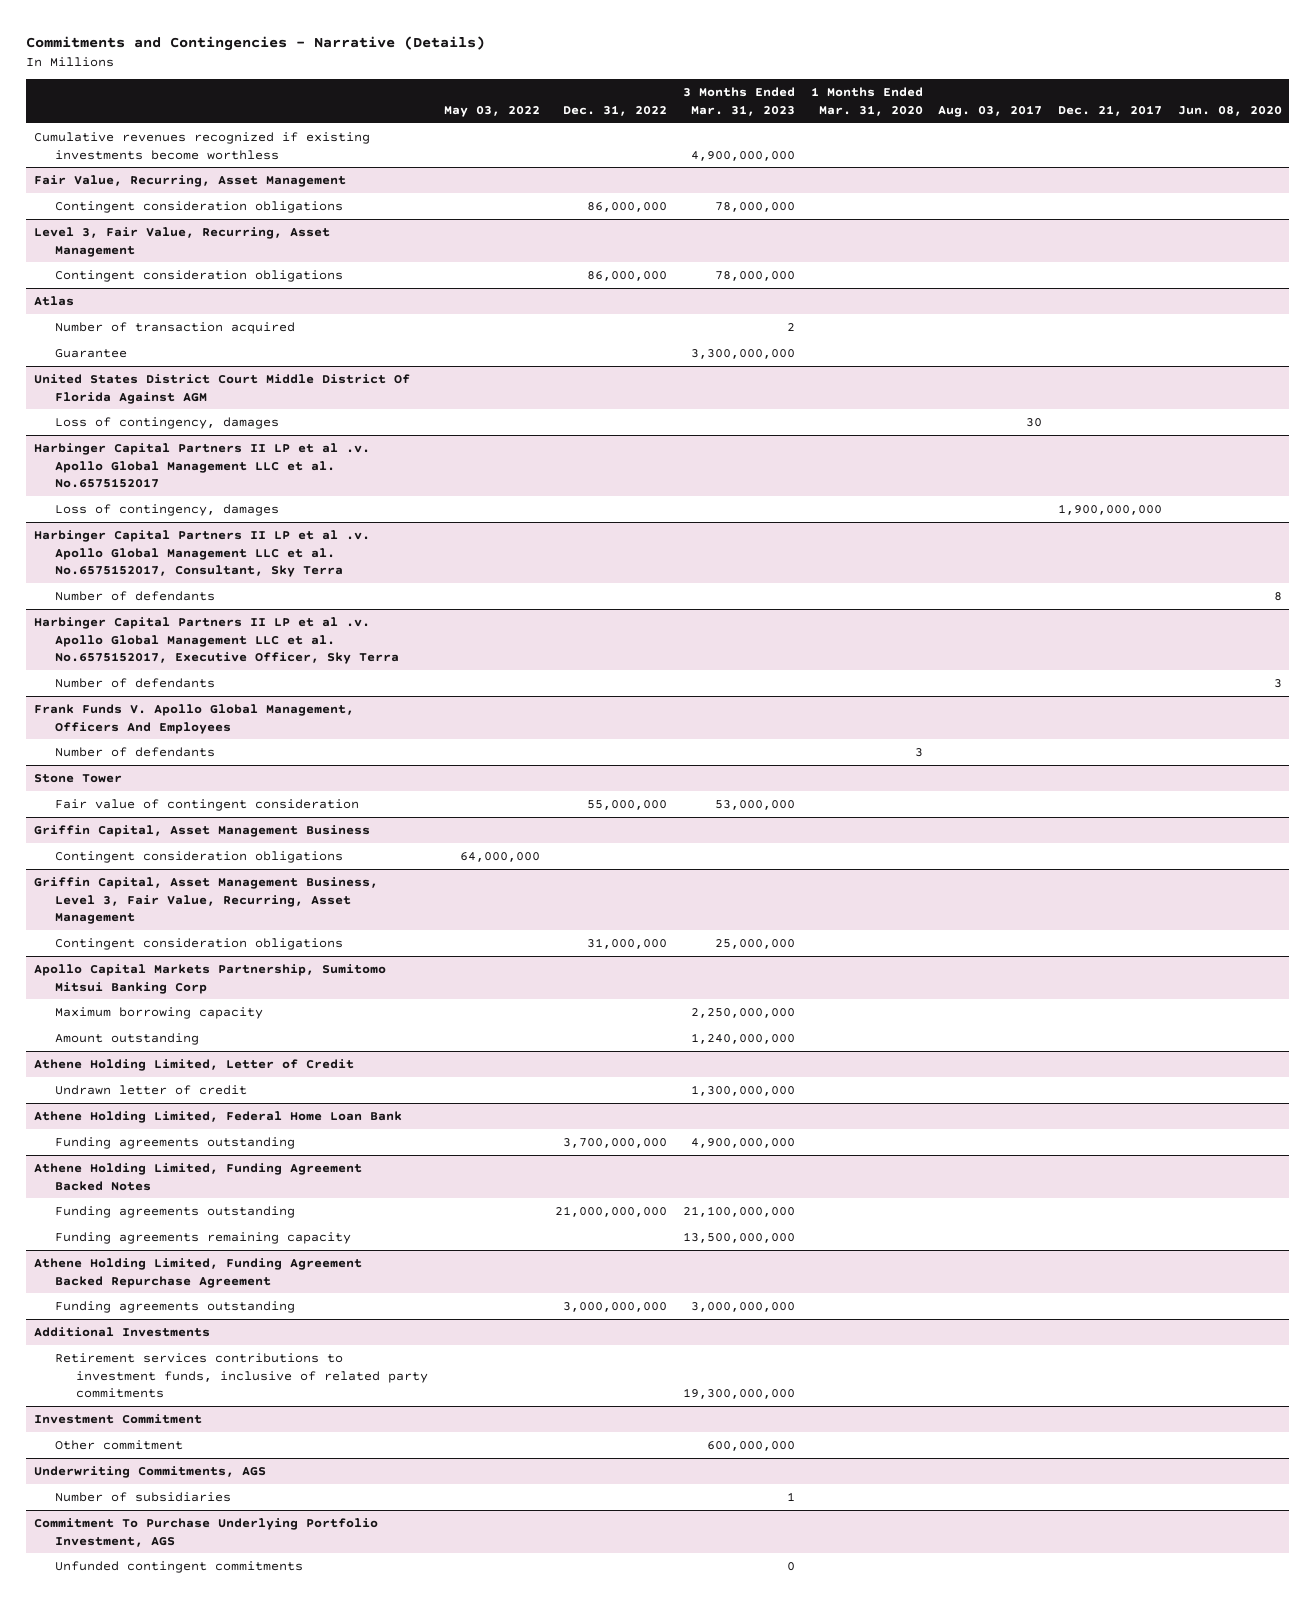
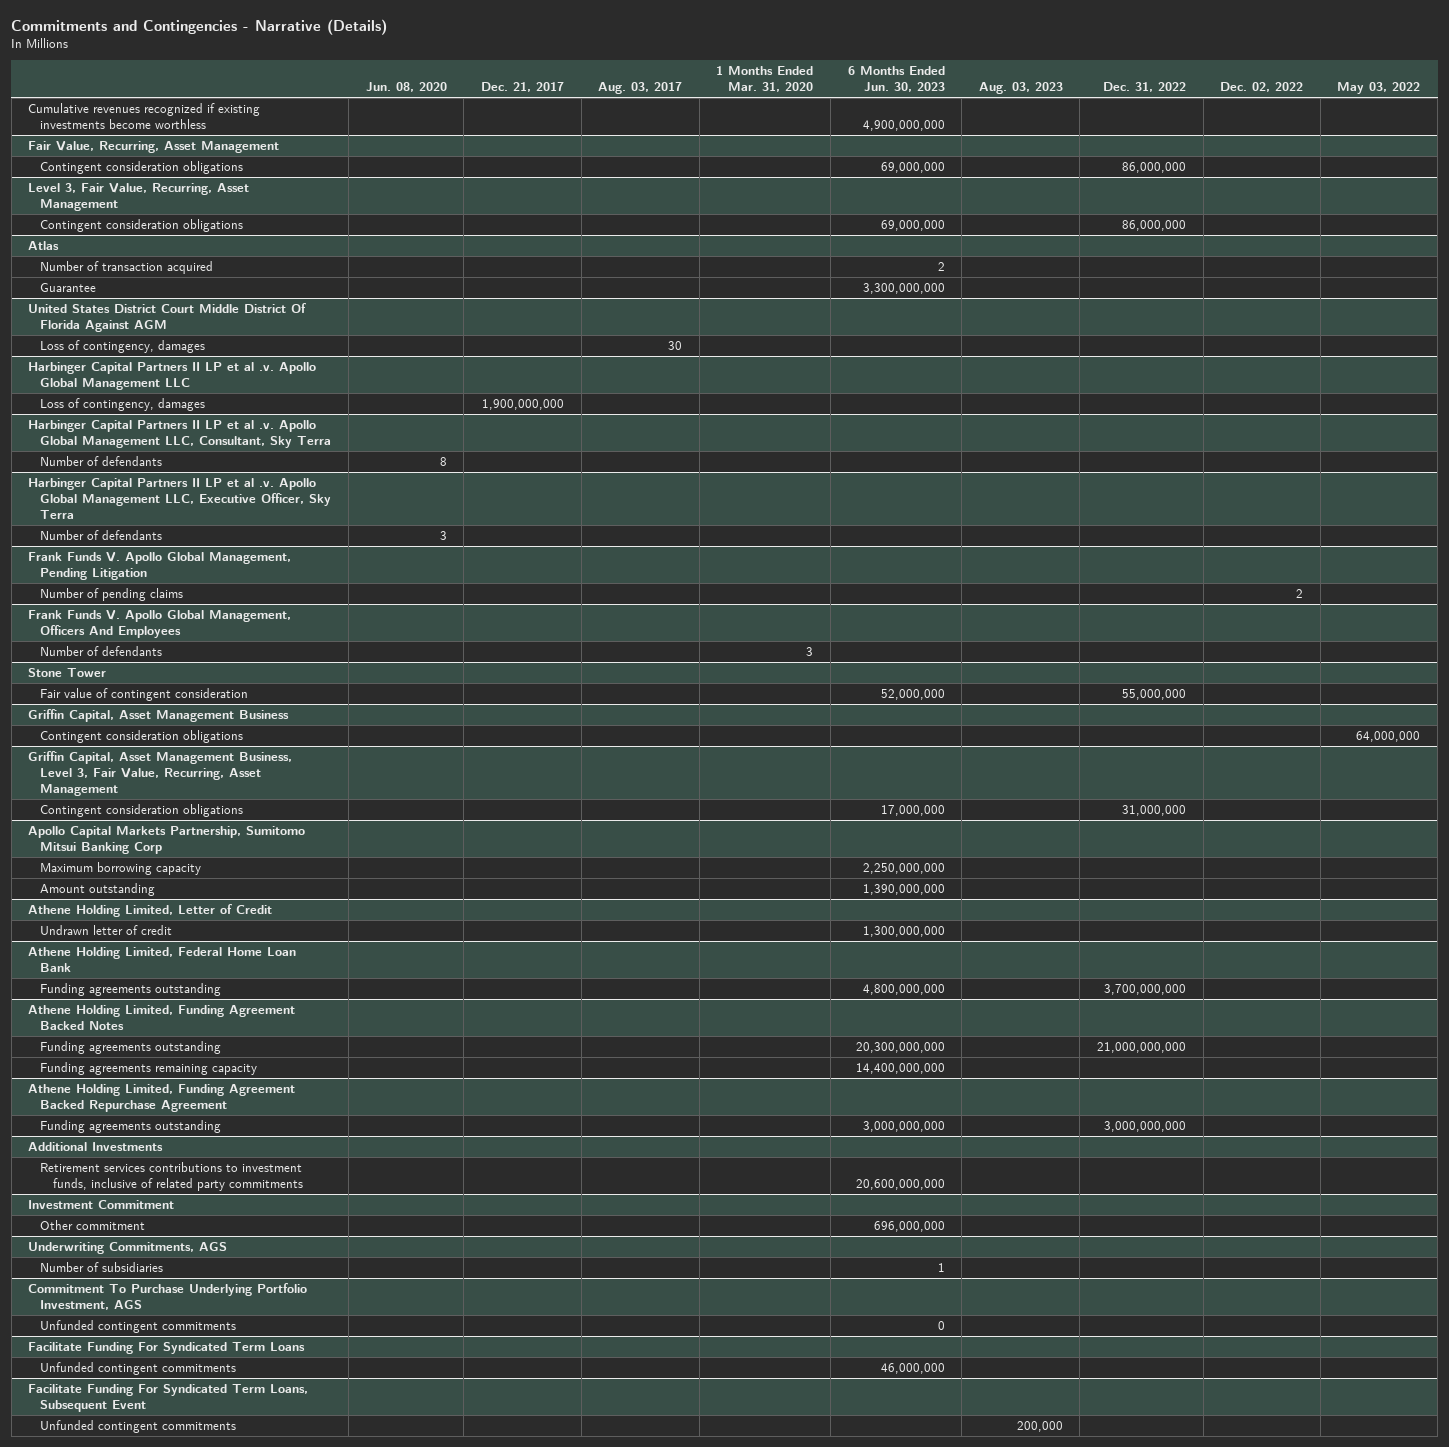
- | May 03, 2022 | Dec. 31, 2022 | 3 Months Ended Mar. 31, 2023 | 1 Months Ended Mar. 31, 2020 | Aug. 03, 2017 | Dec. 21, 2017 | Jun. 08, 2020
+ | Jun. 08, 2020 | Dec. 21, 2017 | Aug. 03, 2017 | 1 Months Ended Mar. 31, 2020 | 6 Months Ended Jun. 30, 2023 | Aug. 03, 2023 | Dec. 31, 2022 | Dec. 02, 2022 | May 03, 2022
- Harbinger Capital Partners II LP et al .v. Apollo Global Management LLC et al. No.6575152017
+ Harbinger Capital Partners II LP et al .v. Apollo Global Management LLC
- Harbinger Capital Partners II LP et al .v. Apollo Global Management LLC et al. No.6575152017, Consultant, Sky Terra
+ Harbinger Capital Partners II LP et al .v. Apollo Global Management LLC, Consultant, Sky Terra
- Harbinger Capital Partners II LP et al .v. Apollo Global Management LLC et al. No.6575152017, Executive Officer, Sky Terra
+ Harbinger Capital Partners II LP et al .v. Apollo Global Management LLC, Executive Officer, Sky Terra
+ Frank Funds V. Apollo Global Management, Pending Litigation
+ Number of pending claims | | | | | | | | 2 |
+ Facilitate Funding For Syndicated Term Loans
+ Unfunded contingent commitments | | | | | 46,000,000 | | | |
+ Facilitate Funding For Syndicated Term Loans, Subsequent Event
+ Unfunded contingent commitments | | | | | | 200,000 | | |

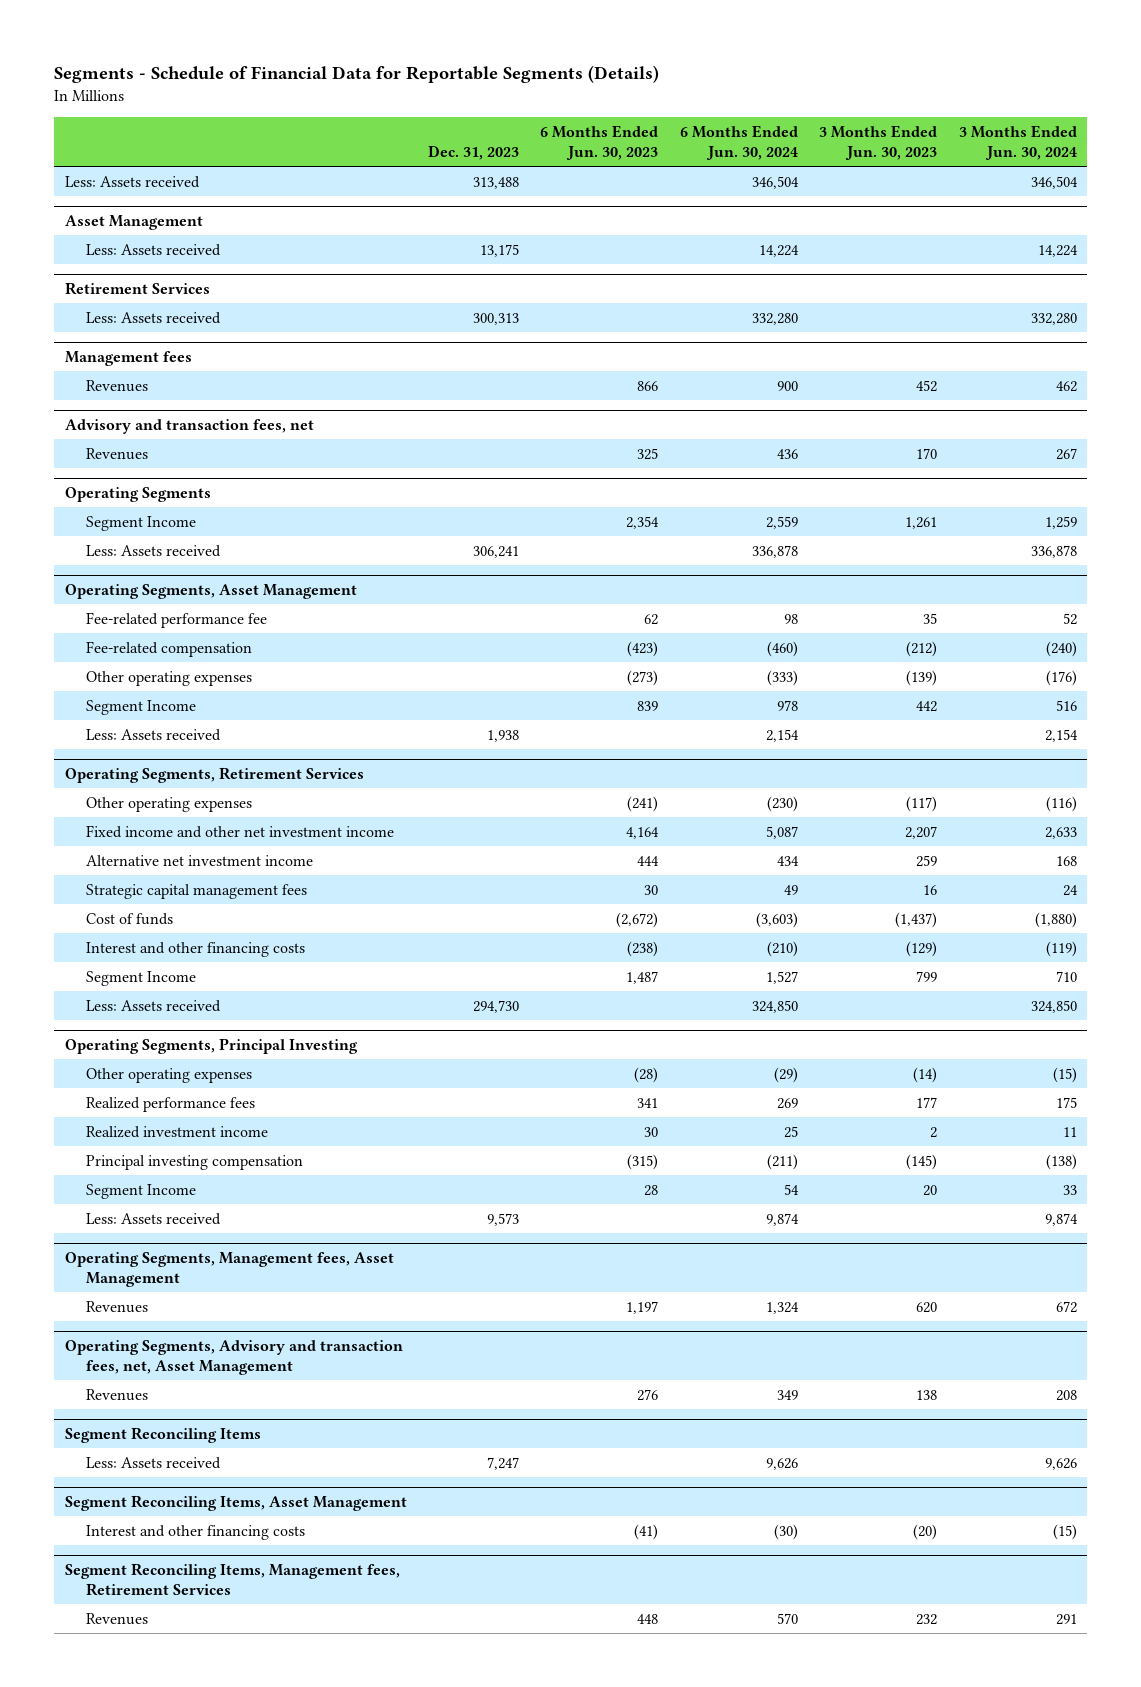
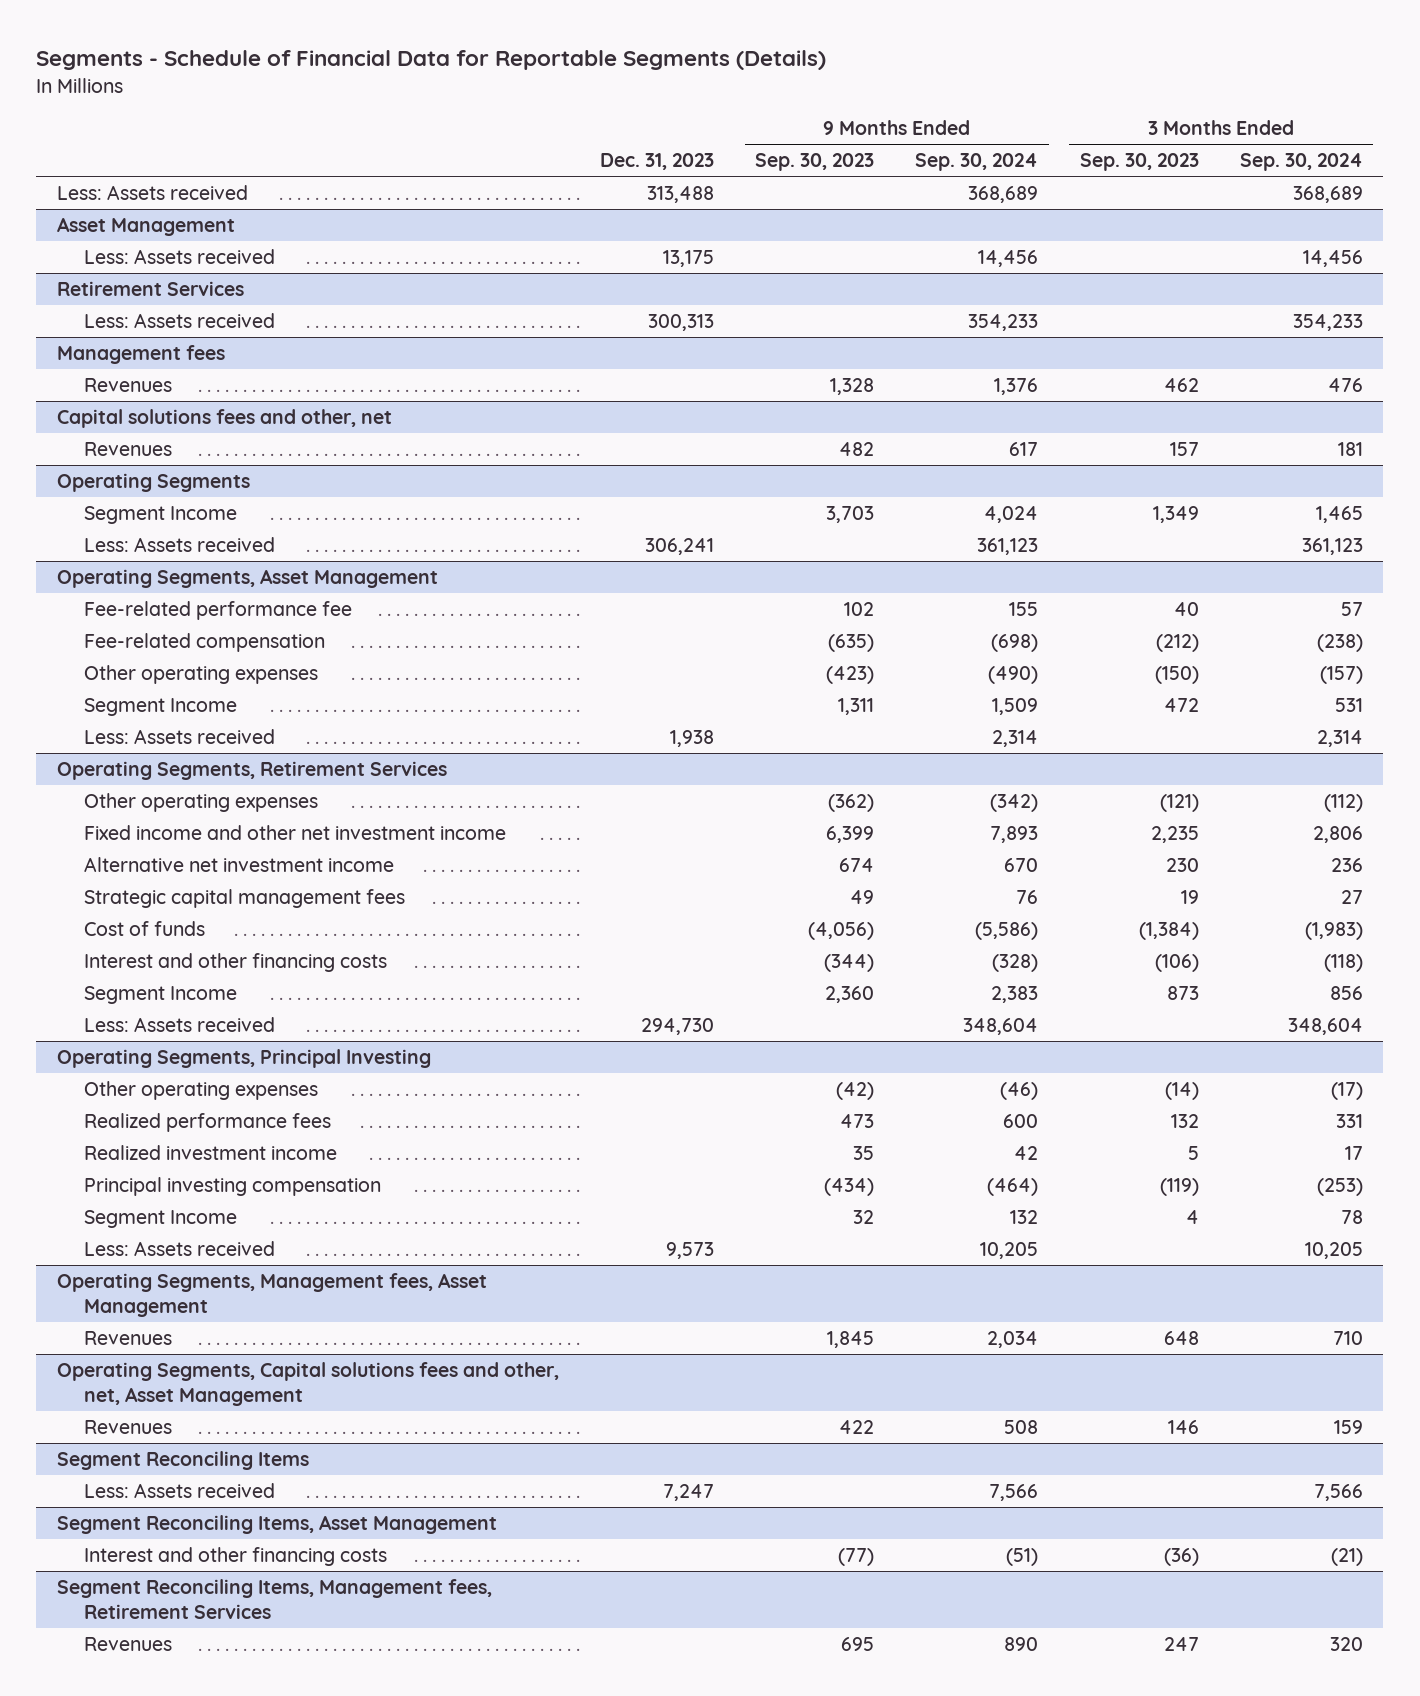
- | Dec. 31, 2023 | 6 Months Ended Jun. 30, 2023 | 6 Months Ended Jun. 30, 2024 | 3 Months Ended Jun. 30, 2023 | 3 Months Ended Jun. 30, 2024
+ | Dec. 31, 2023 | 9 Months Ended Sep. 30, 2023 | 9 Months Ended Sep. 30, 2024 | 3 Months Ended Sep. 30, 2023 | 3 Months Ended Sep. 30, 2024
- Advisory and transaction fees, net
+ Capital solutions fees and other, net
- Operating Segments, Advisory and transaction fees, net, Asset Management
+ Operating Segments, Capital solutions fees and other, net, Asset Management

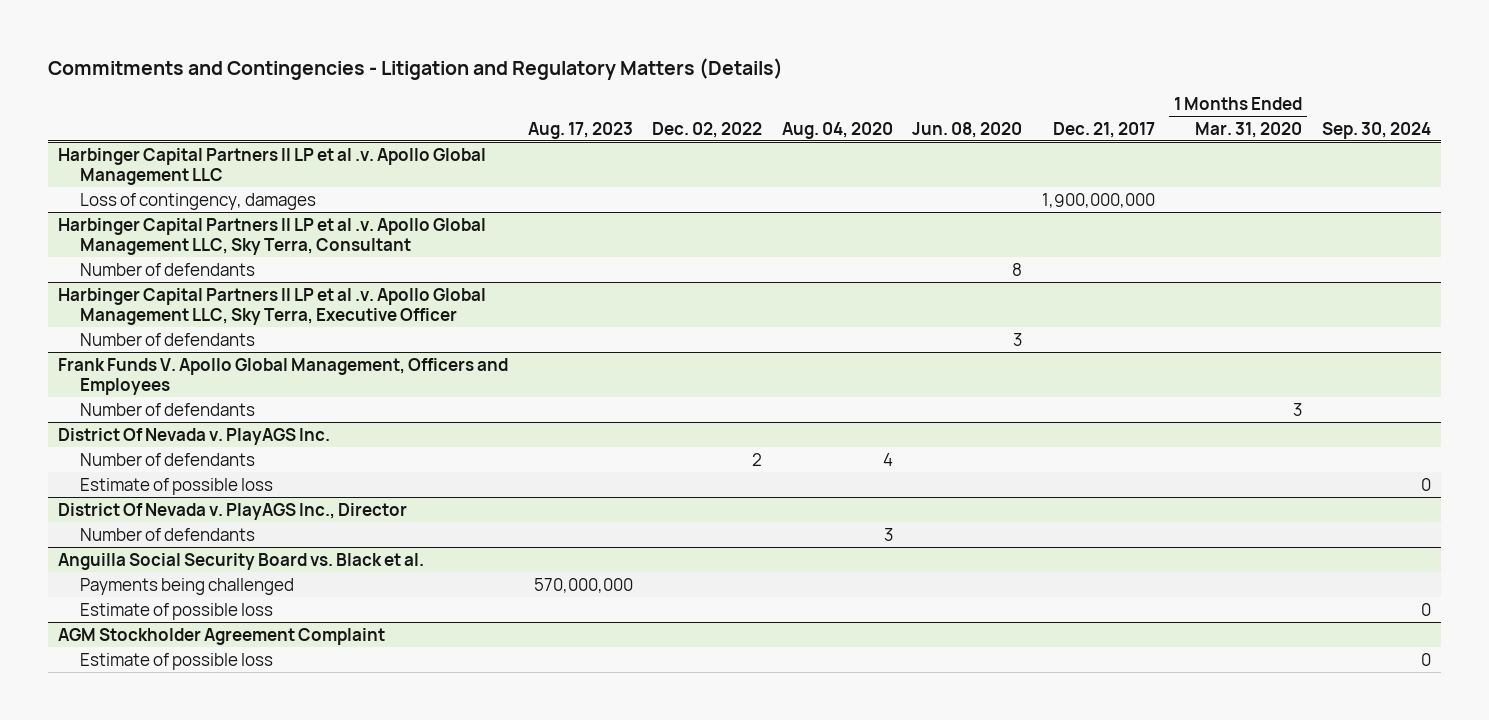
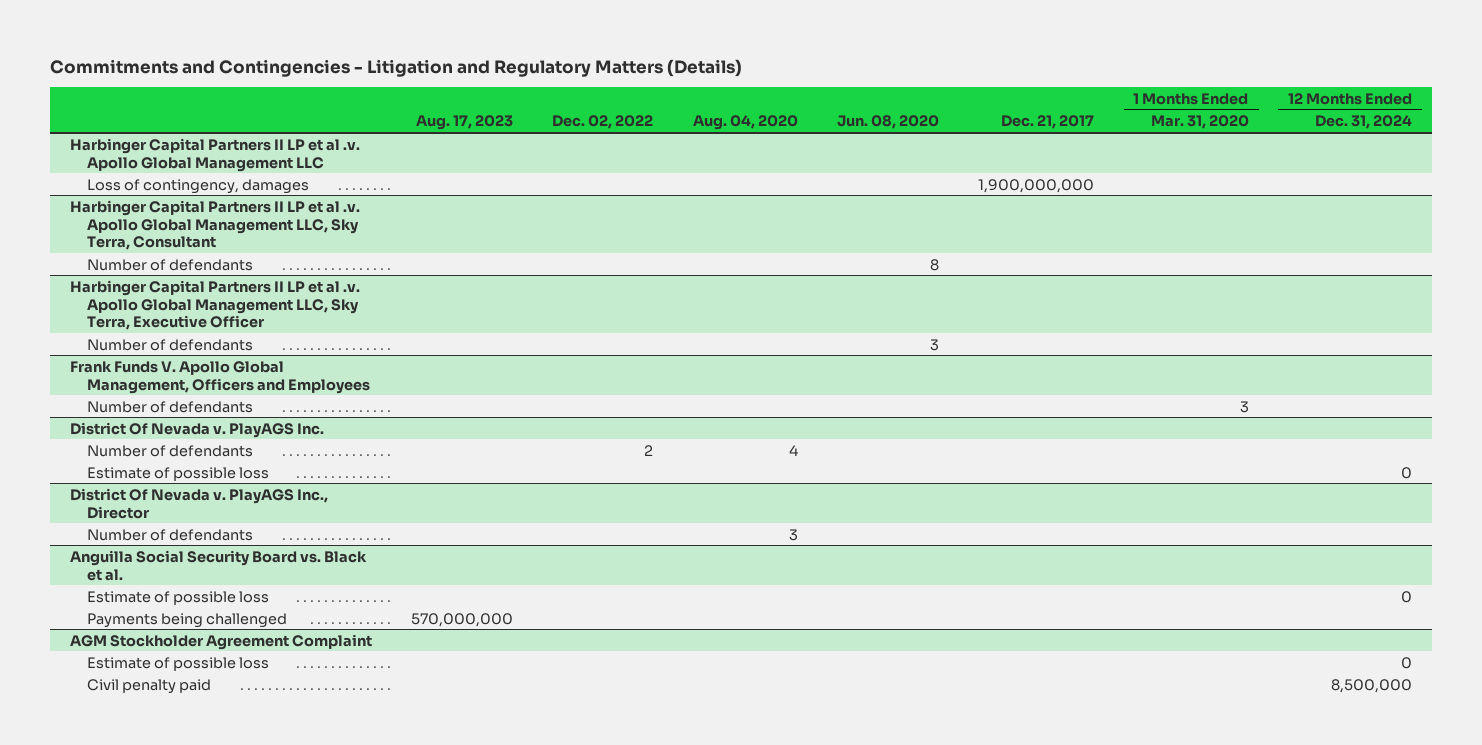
- | Aug. 17, 2023 | Dec. 02, 2022 | Aug. 04, 2020 | Jun. 08, 2020 | Dec. 21, 2017 | 1 Months Ended Mar. 31, 2020 | Sep. 30, 2024
+ | Aug. 17, 2023 | Dec. 02, 2022 | Aug. 04, 2020 | Jun. 08, 2020 | Dec. 21, 2017 | 1 Months Ended Mar. 31, 2020 | 12 Months Ended Dec. 31, 2024
@ Anguilla Social Security Board vs. Black et al.
moved down: Payments being challenged | 570,000,000 | | | | | |
@ AGM Stockholder Agreement Complaint
+ Civil penalty paid | | | | | | | 8,500,000

